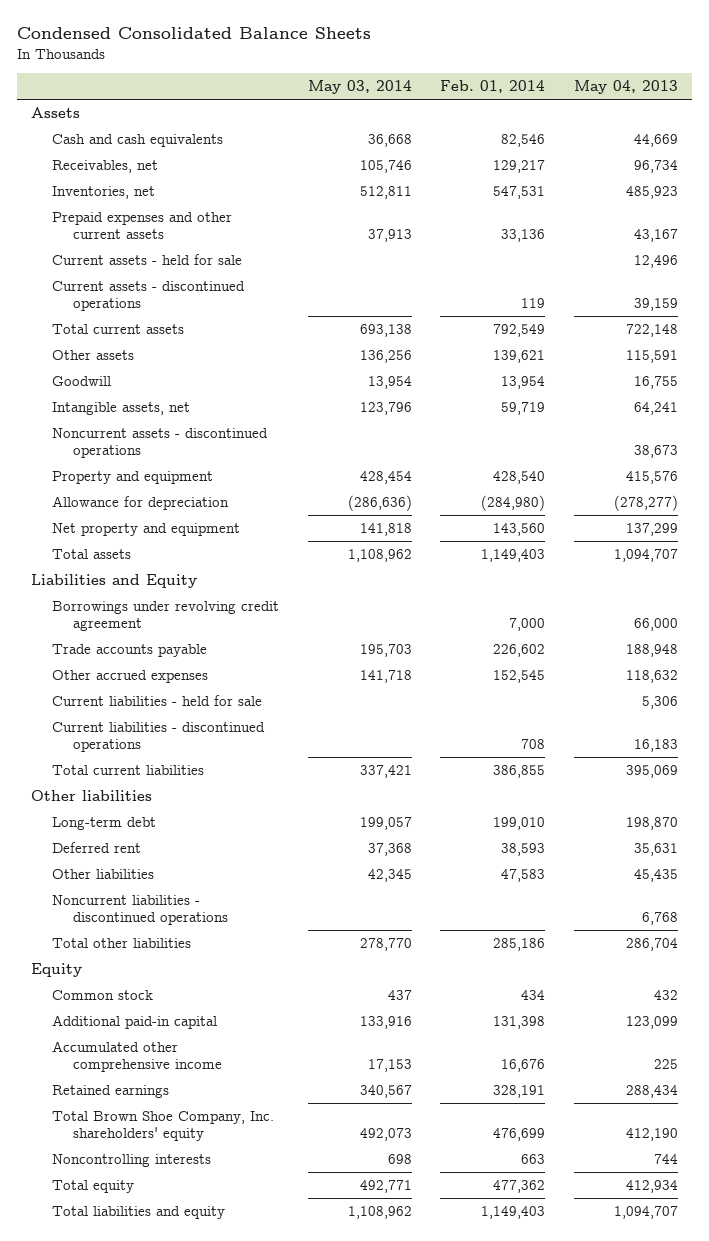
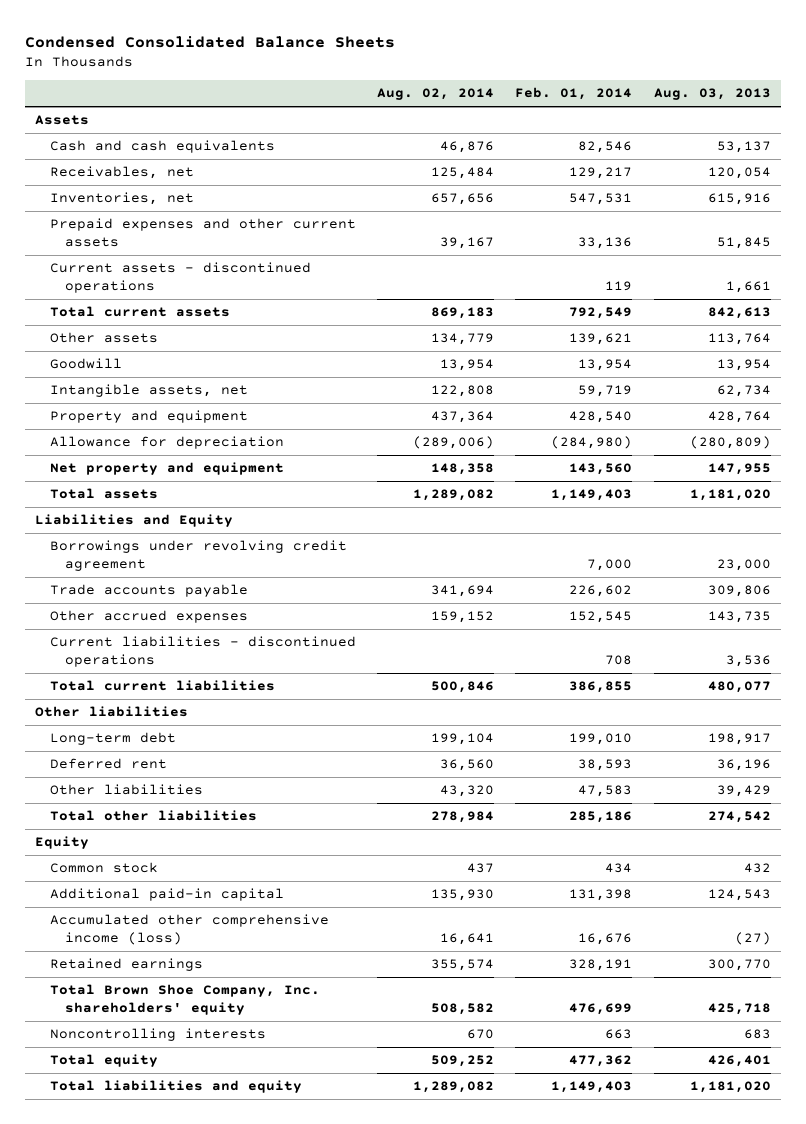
- | May 03, 2014 | Feb. 01, 2014 | May 04, 2013
+ | Aug. 02, 2014 | Feb. 01, 2014 | Aug. 03, 2013
- Current assets - held for sale | | | 12,496
- Noncurrent assets - discontinued operations | | | 38,673
- Current liabilities - held for sale | | | 5,306
- Noncurrent liabilities - discontinued operations | | | 6,768
- Accumulated other comprehensive income | 17,153 | 16,676 | 225
+ Accumulated other comprehensive income (loss) | 16,641 | 16,676 | (27)

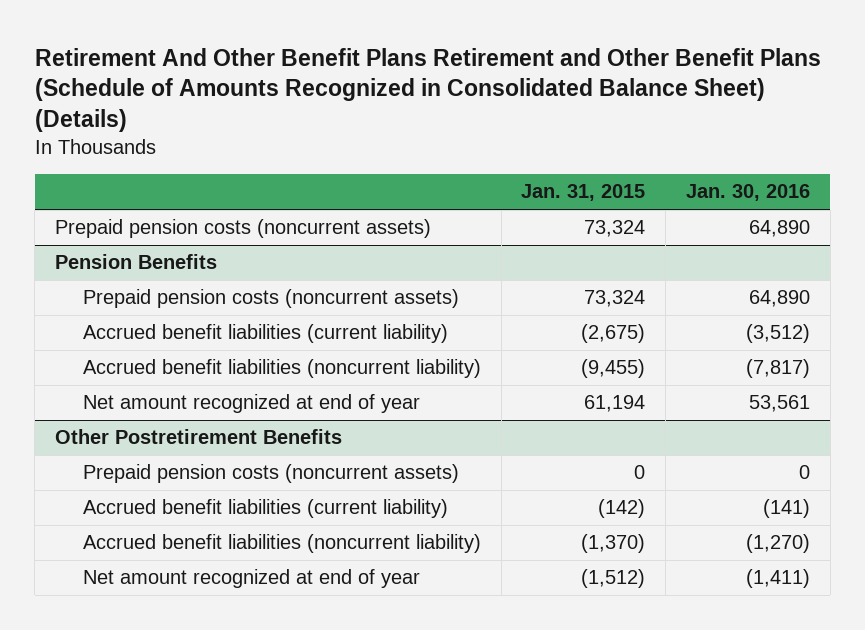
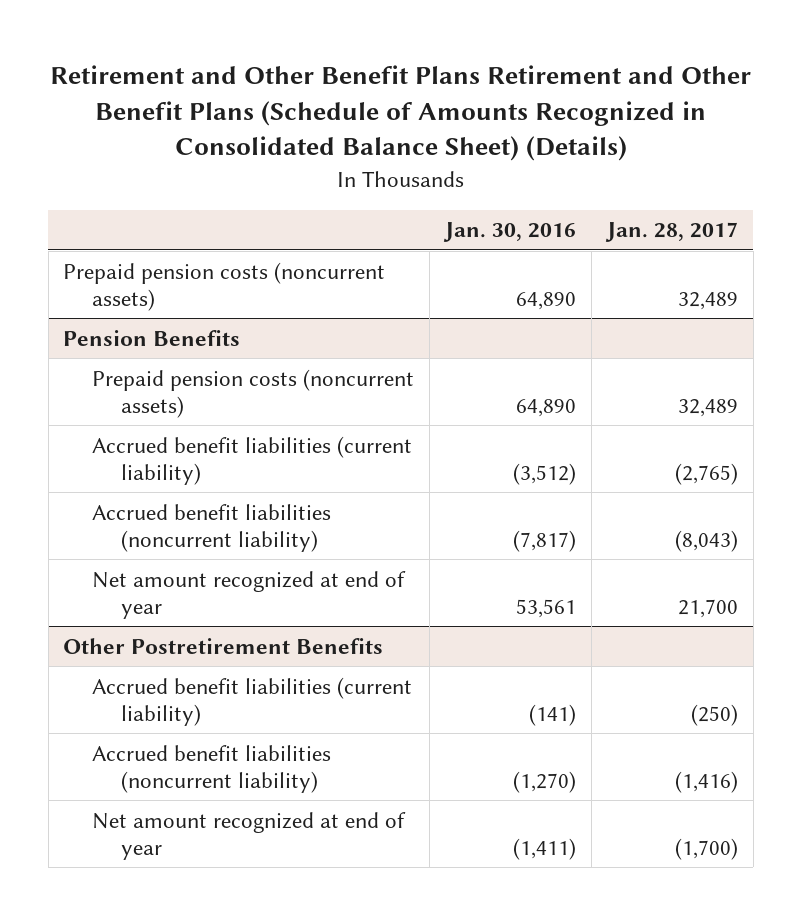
- Retirement And Other Benefit Plans Retirement and Other Benefit Plans (Schedule of Amounts Recognized in Consolidated Balance Sheet) (Details)
+ Retirement and Other Benefit Plans Retirement and Other Benefit Plans (Schedule of Amounts Recognized in Consolidated Balance Sheet) (Details)
- | Jan. 31, 2015 | Jan. 30, 2016
+ | Jan. 30, 2016 | Jan. 28, 2017
@ Other Postretirement Benefits
- Prepaid pension costs (noncurrent assets) | 0 | 0

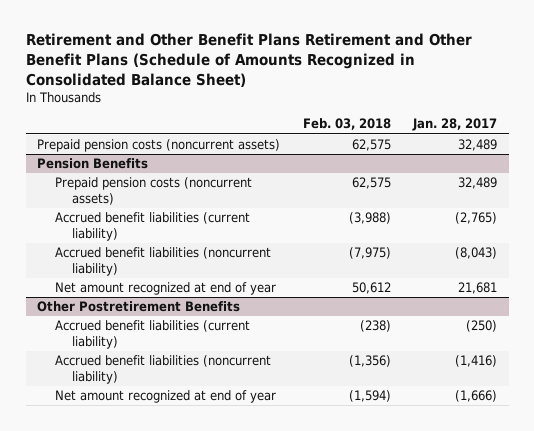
- Retirement and Other Benefit Plans Retirement and Other Benefit Plans (Schedule of Amounts Recognized in Consolidated Balance Sheet) (Details)
+ Retirement and Other Benefit Plans Retirement and Other Benefit Plans (Schedule of Amounts Recognized in Consolidated Balance Sheet)
- | Jan. 30, 2016 | Jan. 28, 2017
+ | Feb. 03, 2018 | Jan. 28, 2017
@ Pension Benefits
- Net amount recognized at end of year | 53,561 | 21,700
+ Net amount recognized at end of year | 50,612 | 21,681
@ Other Postretirement Benefits
- Net amount recognized at end of year | (1,411) | (1,700)
+ Net amount recognized at end of year | (1,594) | (1,666)

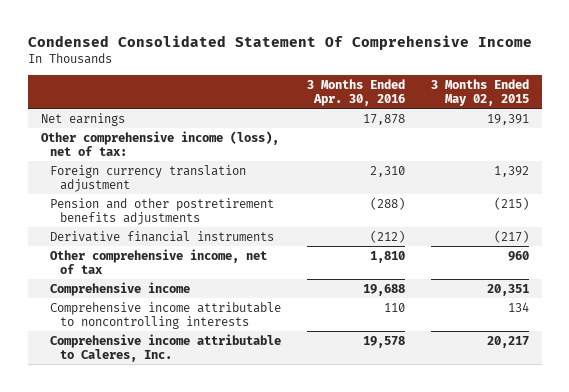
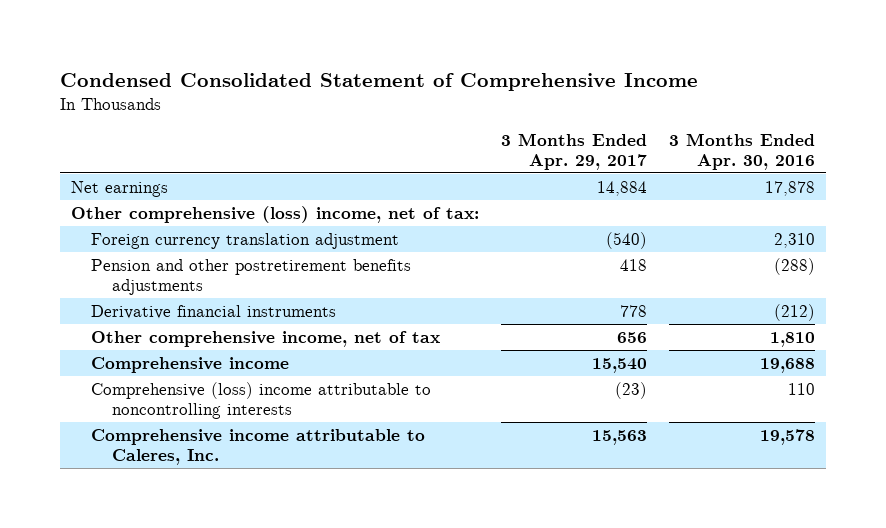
- Condensed Consolidated Statement Of Comprehensive Income
+ Condensed Consolidated Statement of Comprehensive Income
- | 3 Months Ended Apr. 30, 2016 | 3 Months Ended May 02, 2015
+ | 3 Months Ended Apr. 29, 2017 | 3 Months Ended Apr. 30, 2016
- Other comprehensive income (loss), net of tax:
+ Other comprehensive (loss) income, net of tax:
- Comprehensive income attributable to noncontrolling interests | 110 | 134
+ Comprehensive (loss) income attributable to noncontrolling interests | (23) | 110

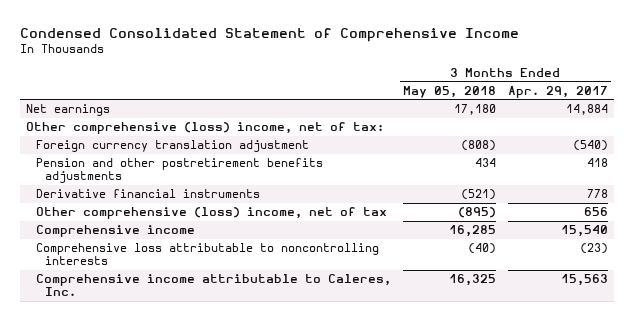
- | 3 Months Ended Apr. 29, 2017 | 3 Months Ended Apr. 30, 2016
+ | 3 Months Ended May 05, 2018 | 3 Months Ended Apr. 29, 2017
- Other comprehensive income, net of tax | 656 | 1,810
+ Other comprehensive (loss) income, net of tax | (895) | 656
- Comprehensive (loss) income attributable to noncontrolling interests | (23) | 110
+ Comprehensive loss attributable to noncontrolling interests | (40) | (23)

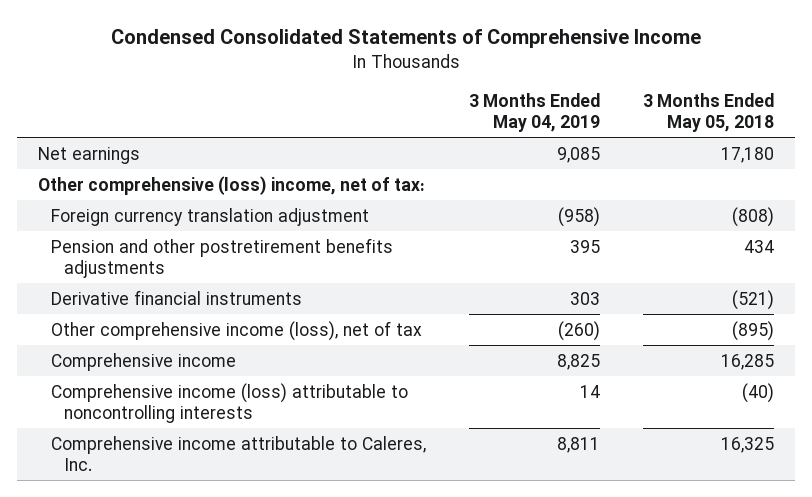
- Condensed Consolidated Statement of Comprehensive Income
+ Condensed Consolidated Statements of Comprehensive Income
- | 3 Months Ended May 05, 2018 | 3 Months Ended Apr. 29, 2017
+ | 3 Months Ended May 04, 2019 | 3 Months Ended May 05, 2018
- Other comprehensive (loss) income, net of tax | (895) | 656
+ Other comprehensive income (loss), net of tax | (260) | (895)
- Comprehensive loss attributable to noncontrolling interests | (40) | (23)
+ Comprehensive income (loss) attributable to noncontrolling interests | 14 | (40)

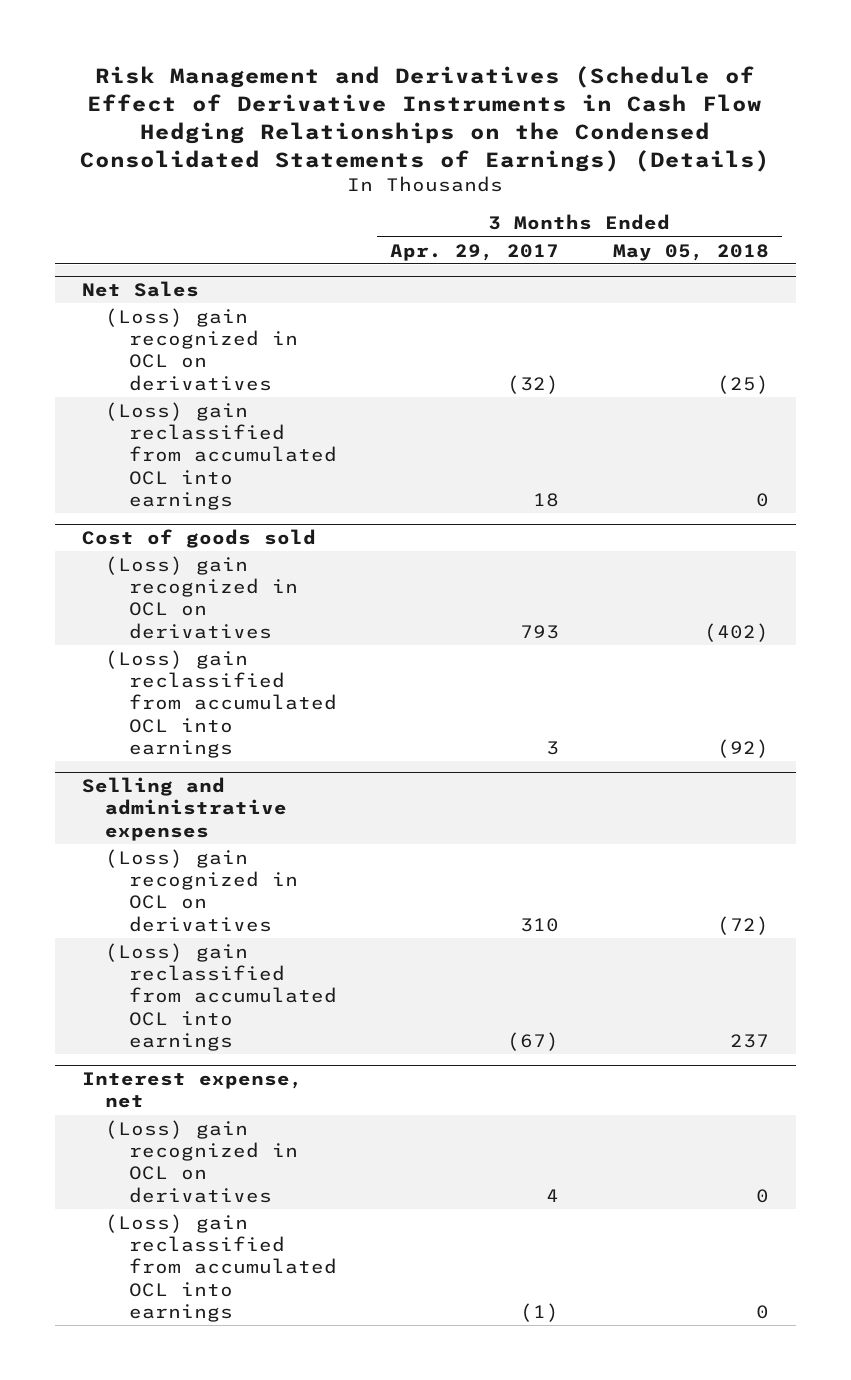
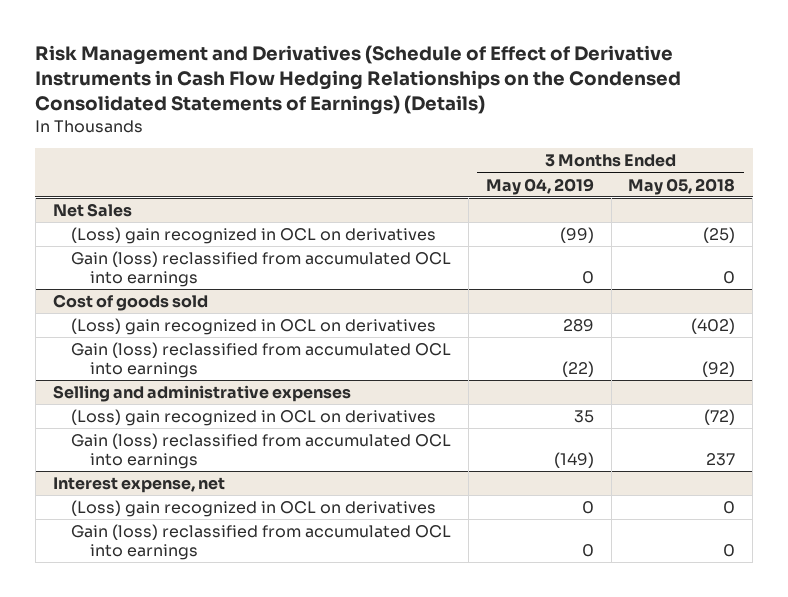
- | 3 Months Ended Apr. 29, 2017 | 3 Months Ended May 05, 2018
+ | 3 Months Ended May 04, 2019 | 3 Months Ended May 05, 2018
@ Net Sales
- (Loss) gain reclassified from accumulated OCL into earnings | 18 | 0
+ Gain (loss) reclassified from accumulated OCL into earnings | 0 | 0
@ Cost of goods sold
- (Loss) gain reclassified from accumulated OCL into earnings | 3 | (92)
+ Gain (loss) reclassified from accumulated OCL into earnings | (22) | (92)
@ Selling and administrative expenses
- (Loss) gain reclassified from accumulated OCL into earnings | (67) | 237
+ Gain (loss) reclassified from accumulated OCL into earnings | (149) | 237
@ Interest expense, net
- (Loss) gain reclassified from accumulated OCL into earnings | (1) | 0
+ Gain (loss) reclassified from accumulated OCL into earnings | 0 | 0

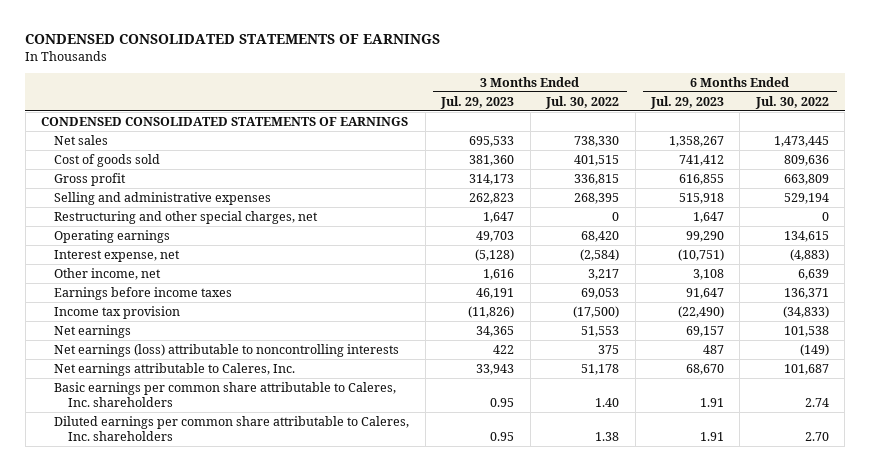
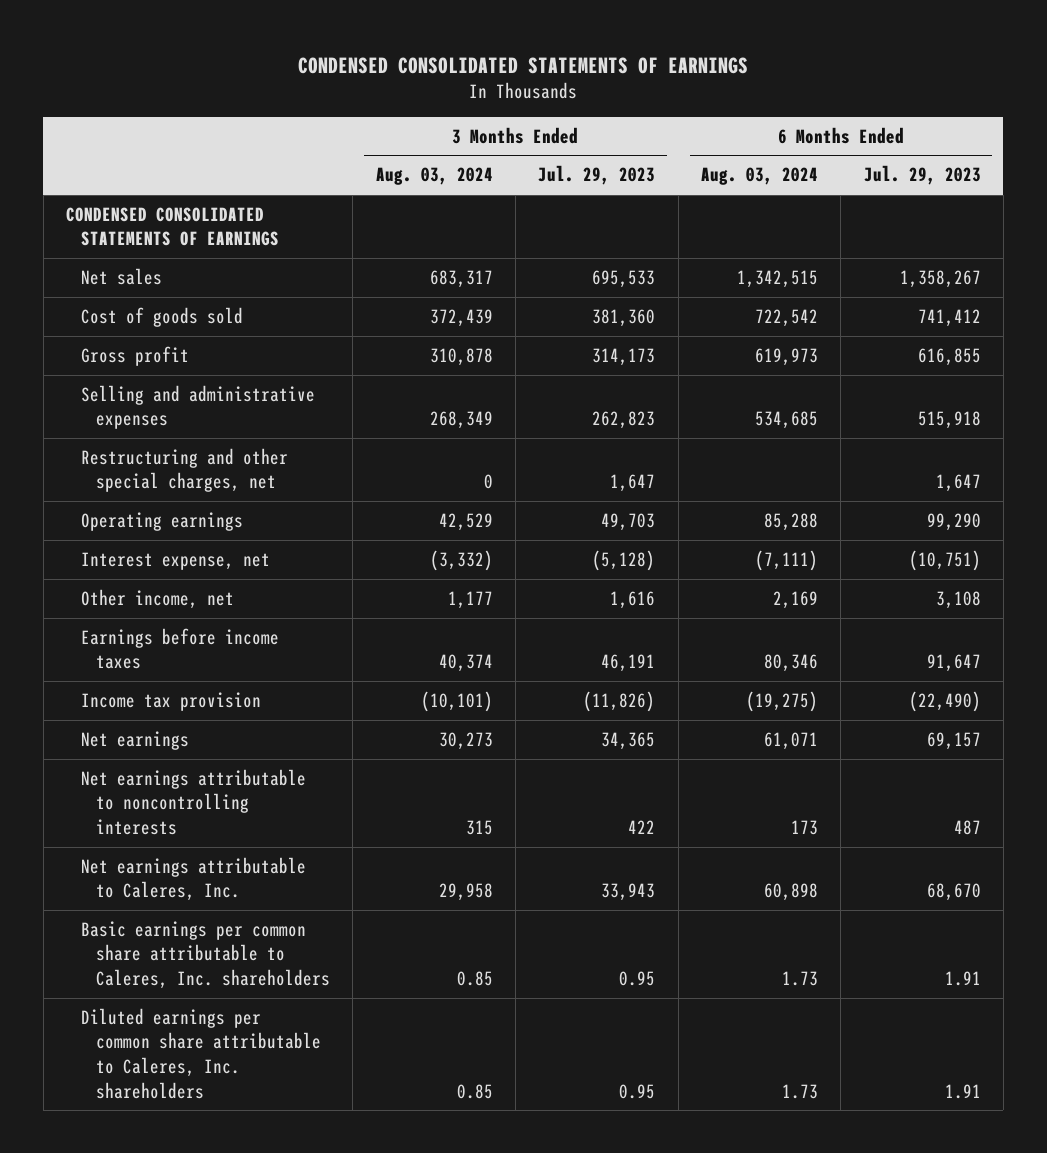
- | 3 Months Ended Jul. 29, 2023 | 3 Months Ended Jul. 30, 2022 | 6 Months Ended Jul. 29, 2023 | 6 Months Ended Jul. 30, 2022
+ | 3 Months Ended Aug. 03, 2024 | 3 Months Ended Jul. 29, 2023 | 6 Months Ended Aug. 03, 2024 | 6 Months Ended Jul. 29, 2023
- Net earnings (loss) attributable to noncontrolling interests | 422 | 375 | 487 | (149)
+ Net earnings attributable to noncontrolling interests | 315 | 422 | 173 | 487

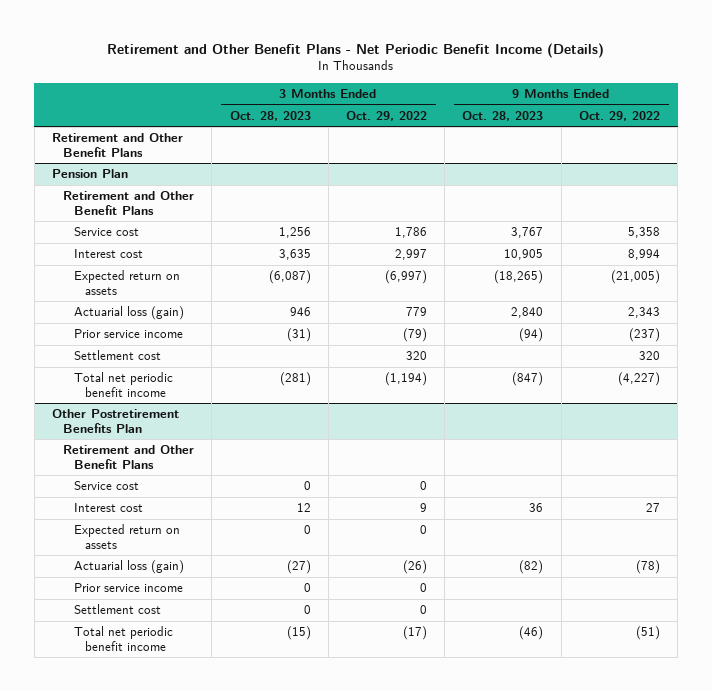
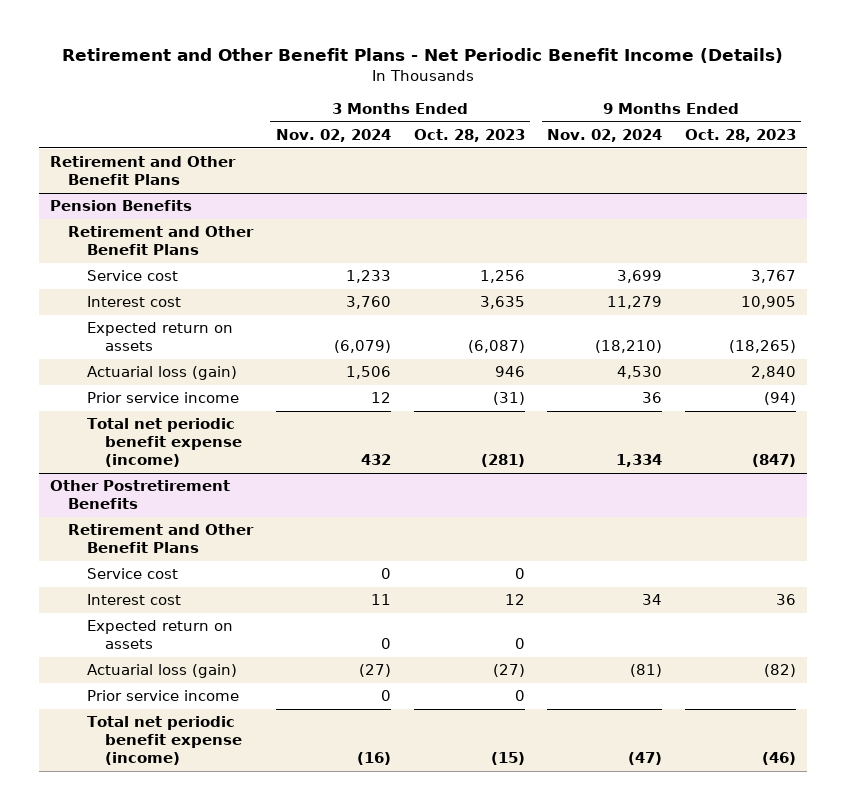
- | 3 Months Ended Oct. 28, 2023 | 3 Months Ended Oct. 29, 2022 | 9 Months Ended Oct. 28, 2023 | 9 Months Ended Oct. 29, 2022
+ | 3 Months Ended Nov. 02, 2024 | 3 Months Ended Oct. 28, 2023 | 9 Months Ended Nov. 02, 2024 | 9 Months Ended Oct. 28, 2023
- Pension Plan
+ Pension Benefits
- Settlement cost | | 320 | | 320
- Total net periodic benefit income | (281) | (1,194) | (847) | (4,227)
- Other Postretirement Benefits Plan
+ Total net periodic benefit expense (income) | 432 | (281) | 1,334 | (847)
+ Other Postretirement Benefits
- Settlement cost | 0 | 0 | |
- Total net periodic benefit income | (15) | (17) | (46) | (51)
+ Total net periodic benefit expense (income) | (16) | (15) | (47) | (46)

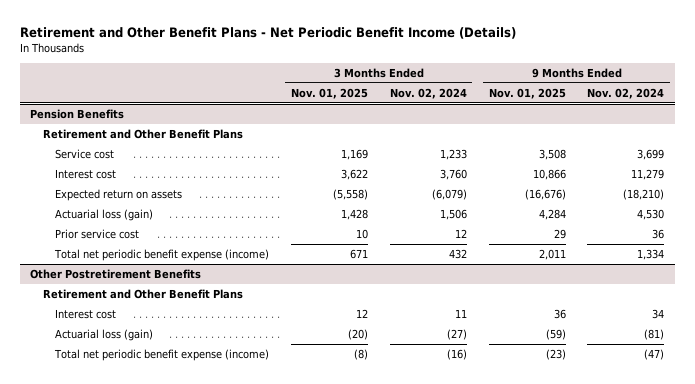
- | 3 Months Ended Nov. 02, 2024 | 3 Months Ended Oct. 28, 2023 | 9 Months Ended Nov. 02, 2024 | 9 Months Ended Oct. 28, 2023
+ | 3 Months Ended Nov. 01, 2025 | 3 Months Ended Nov. 02, 2024 | 9 Months Ended Nov. 01, 2025 | 9 Months Ended Nov. 02, 2024
- Retirement and Other Benefit Plans
@ Pension Benefits
- Prior service income | 12 | (31) | 36 | (94)
+ Prior service cost | 10 | 12 | 29 | 36
@ Other Postretirement Benefits
- Service cost | 0 | 0 | |
- Expected return on assets | 0 | 0 | |
- Prior service income | 0 | 0 | |

